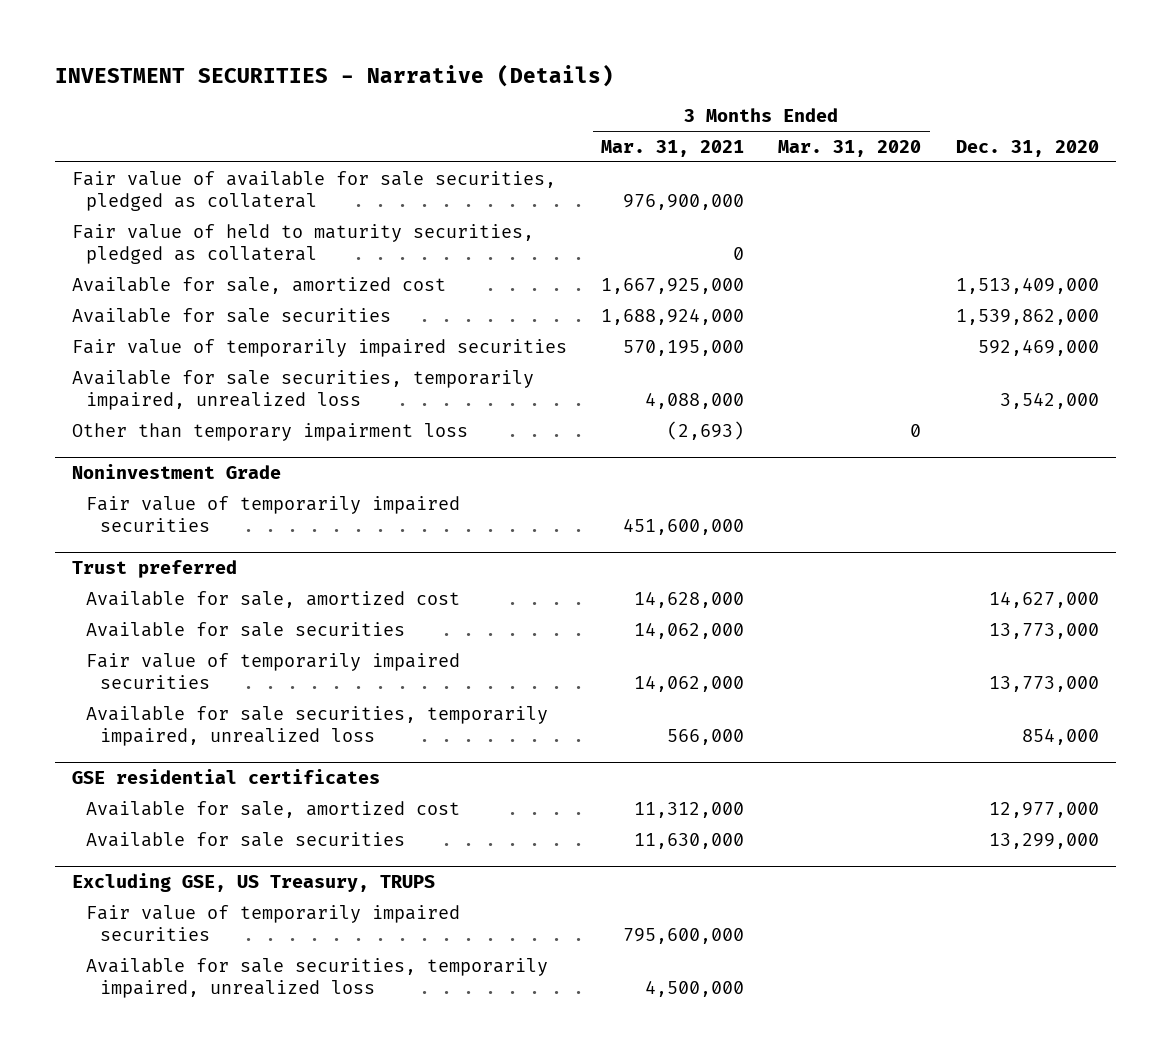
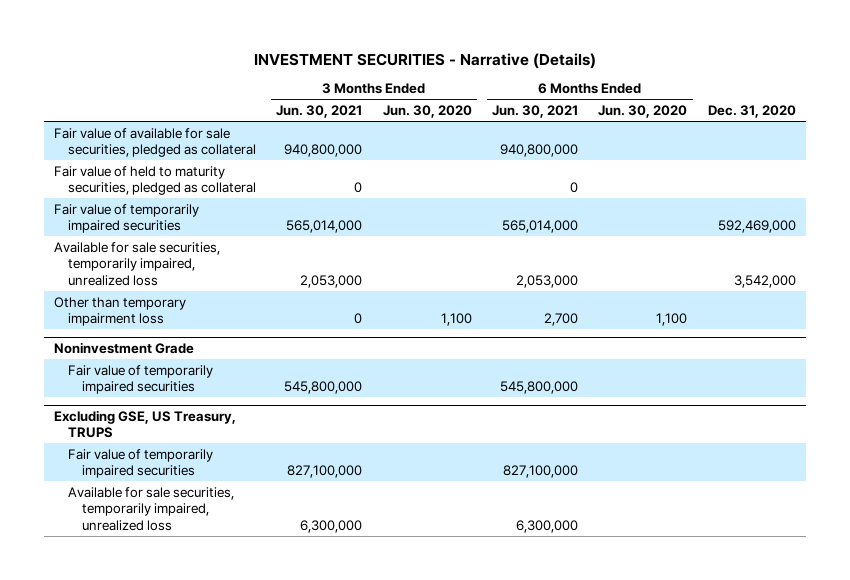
- | 3 Months Ended Mar. 31, 2021 | 3 Months Ended Mar. 31, 2020 | Dec. 31, 2020
+ | 3 Months Ended Jun. 30, 2021 | 3 Months Ended Jun. 30, 2020 | 6 Months Ended Jun. 30, 2021 | 6 Months Ended Jun. 30, 2020 | Dec. 31, 2020
- Available for sale, amortized cost | 1,667,925,000 | | 1,513,409,000
- Available for sale securities | 1,688,924,000 | | 1,539,862,000
- Trust preferred
- Available for sale, amortized cost | 14,628,000 | | 14,627,000
- Available for sale securities | 14,062,000 | | 13,773,000
- Fair value of temporarily impaired securities | 14,062,000 | | 13,773,000
- Available for sale securities, temporarily impaired, unrealized loss | 566,000 | | 854,000
- GSE residential certificates
- Available for sale, amortized cost | 11,312,000 | | 12,977,000
- Available for sale securities | 11,630,000 | | 13,299,000

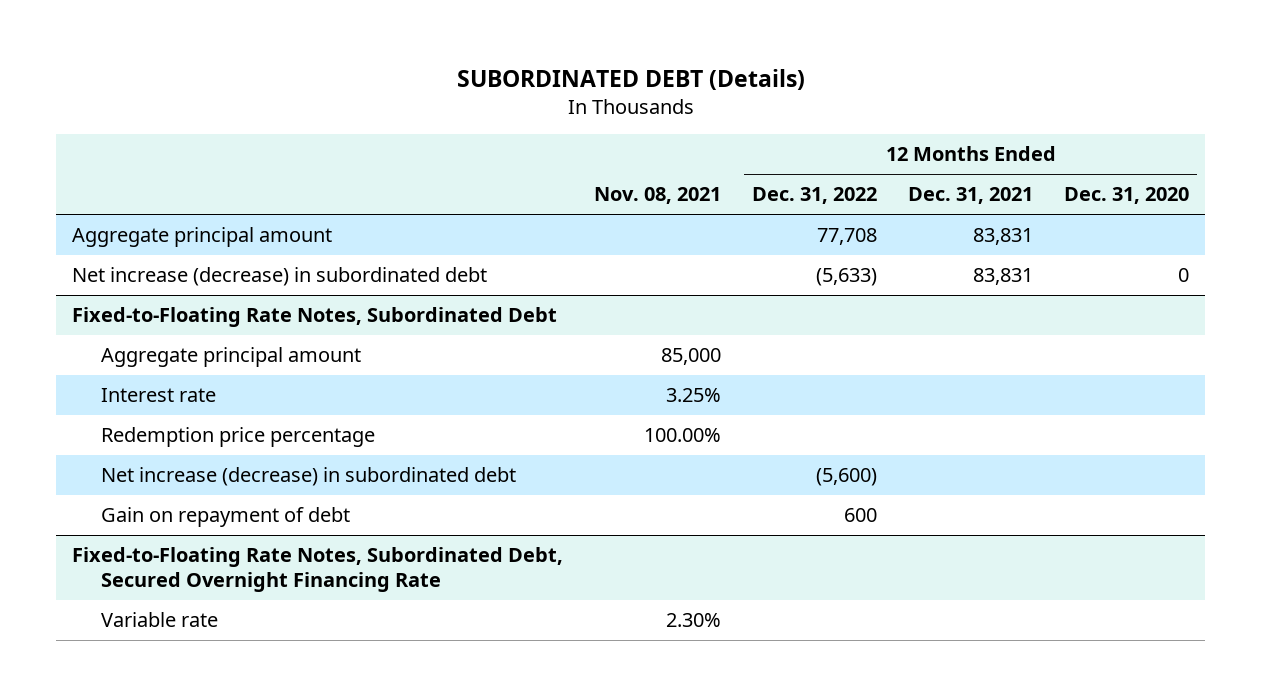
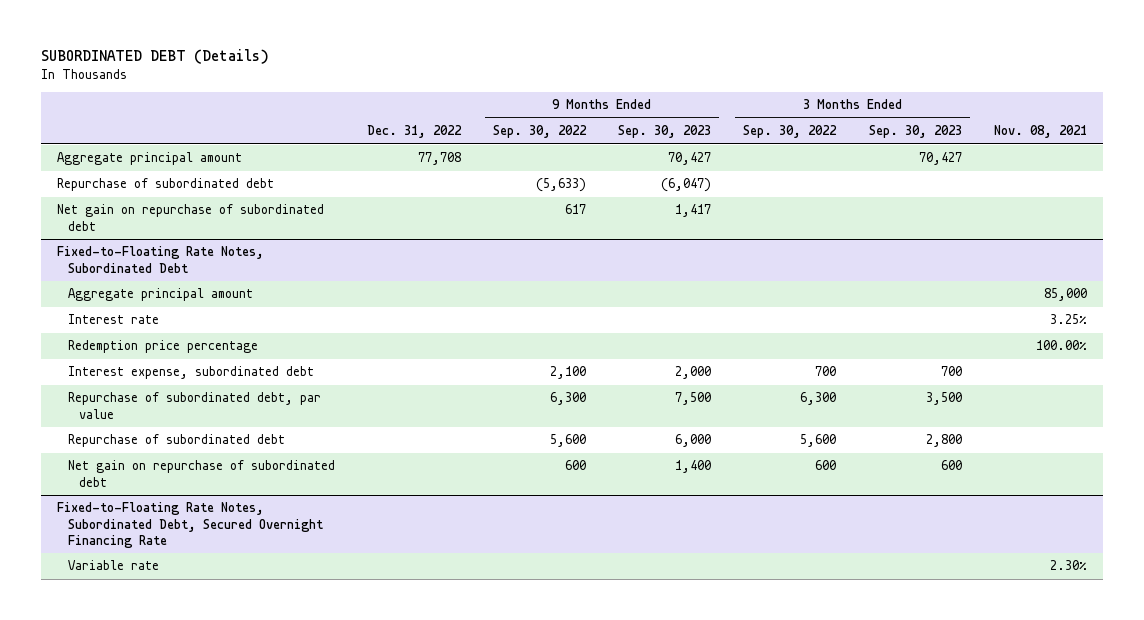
- | Nov. 08, 2021 | 12 Months Ended Dec. 31, 2022 | 12 Months Ended Dec. 31, 2021 | 12 Months Ended Dec. 31, 2020
+ | Dec. 31, 2022 | 9 Months Ended Sep. 30, 2022 | 9 Months Ended Sep. 30, 2023 | 3 Months Ended Sep. 30, 2022 | 3 Months Ended Sep. 30, 2023 | Nov. 08, 2021
- Net increase (decrease) in subordinated debt | | (5,633) | 83,831 | 0
+ Repurchase of subordinated debt | | (5,633) | (6,047) | | |
+ Net gain on repurchase of subordinated debt | | 617 | 1,417 | | |
@ Fixed-to-Floating Rate Notes, Subordinated Debt
- Net increase (decrease) in subordinated debt | | (5,600) | |
- Gain on repayment of debt | | 600 | |
+ Interest expense, subordinated debt | | 2,100 | 2,000 | 700 | 700 |
+ Repurchase of subordinated debt, par value | | 6,300 | 7,500 | 6,300 | 3,500 |
+ Repurchase of subordinated debt | | 5,600 | 6,000 | 5,600 | 2,800 |
+ Net gain on repurchase of subordinated debt | | 600 | 1,400 | 600 | 600 |

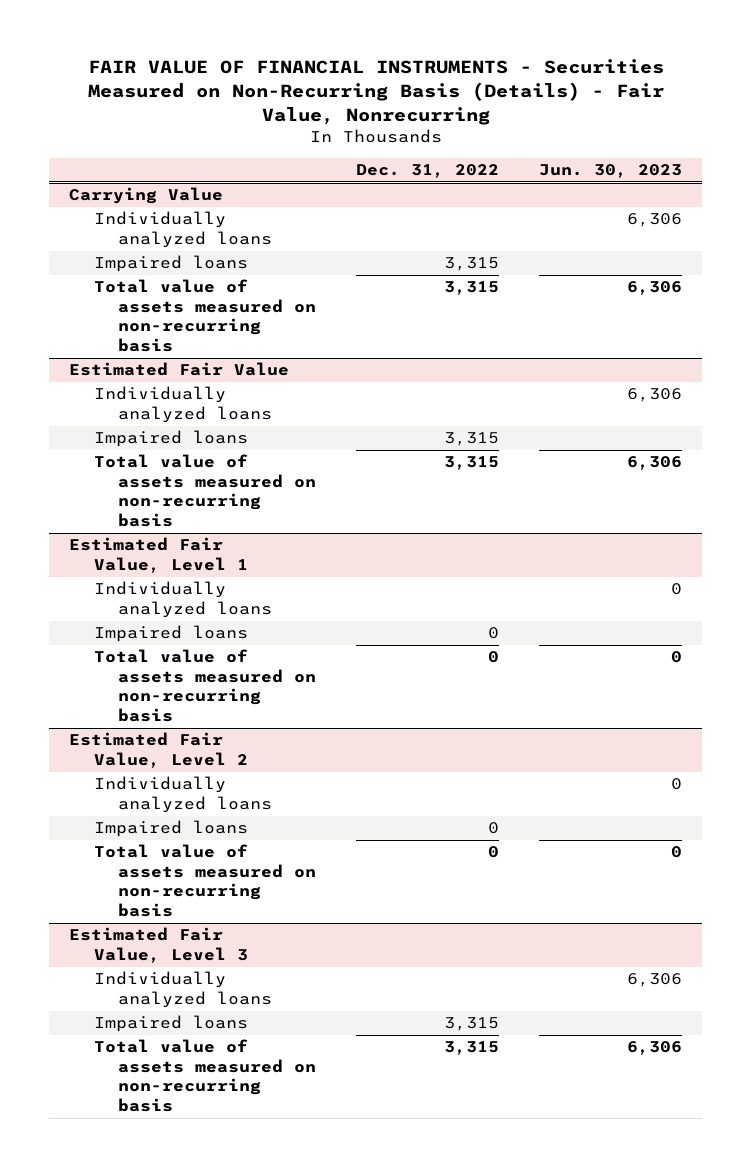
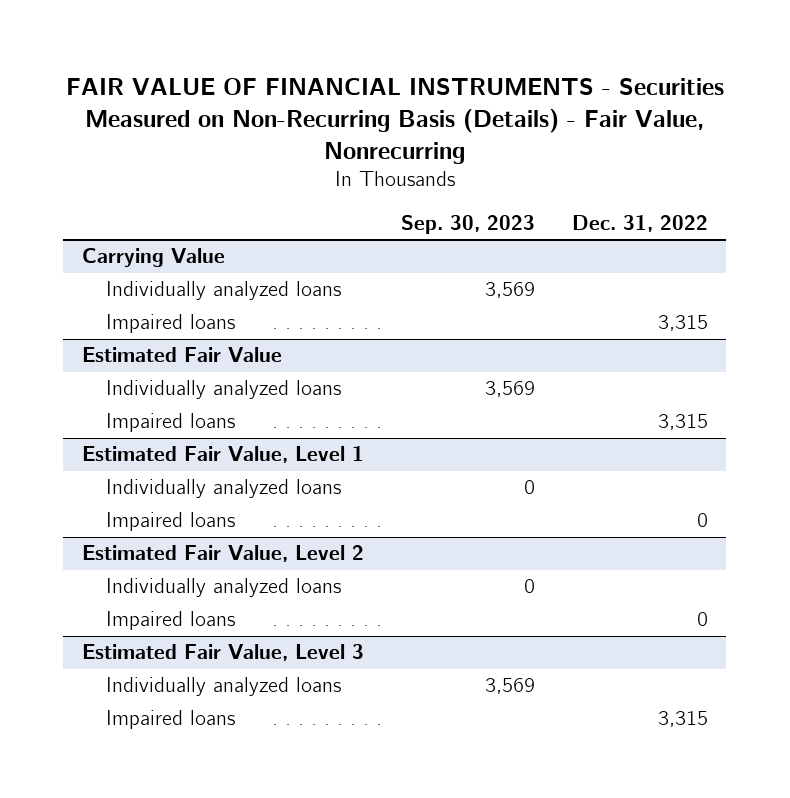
- | Dec. 31, 2022 | Jun. 30, 2023
+ | Sep. 30, 2023 | Dec. 31, 2022
@ Carrying Value
- Total value of assets measured on non-recurring basis | 3,315 | 6,306
@ Estimated Fair Value
- Total value of assets measured on non-recurring basis | 3,315 | 6,306
@ Estimated Fair Value, Level 1
- Total value of assets measured on non-recurring basis | 0 | 0
@ Estimated Fair Value, Level 2
- Total value of assets measured on non-recurring basis | 0 | 0
@ Estimated Fair Value, Level 3
- Total value of assets measured on non-recurring basis | 3,315 | 6,306

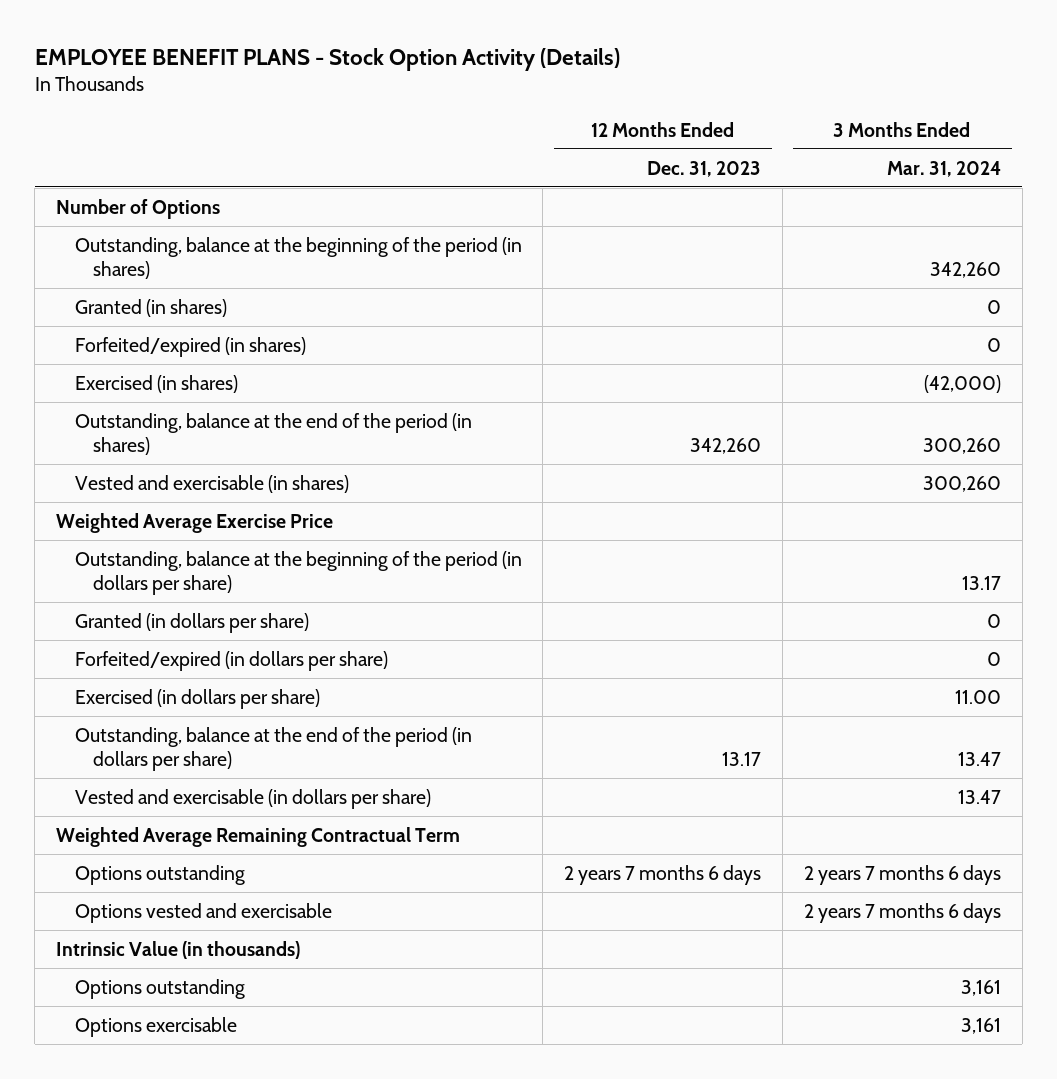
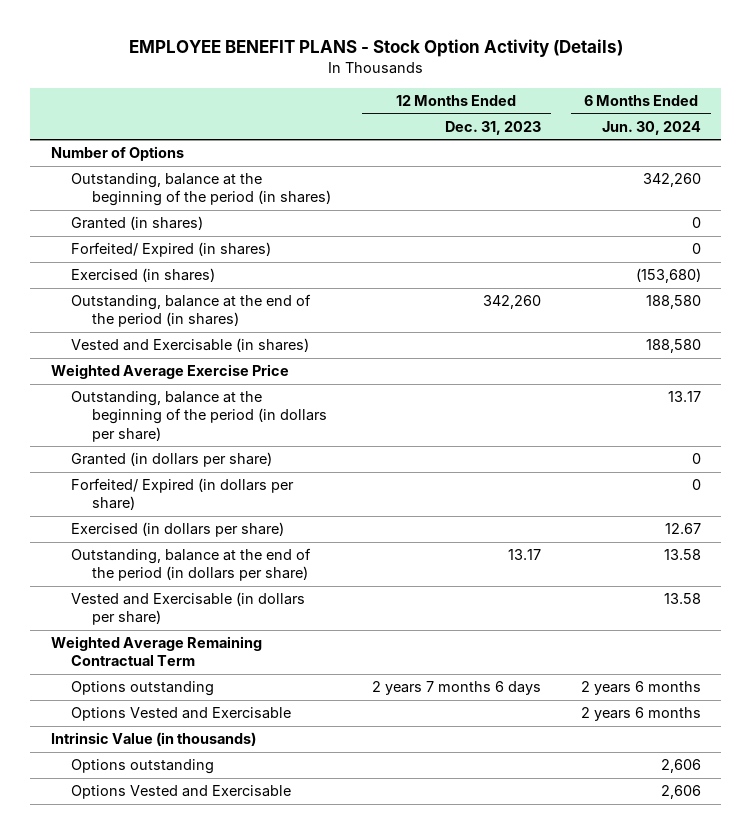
- | 12 Months Ended Dec. 31, 2023 | 3 Months Ended Mar. 31, 2024
+ | 12 Months Ended Dec. 31, 2023 | 6 Months Ended Jun. 30, 2024
- Forfeited/expired (in shares) | | 0
+ Forfeited/ Expired (in shares) | | 0
- Vested and exercisable (in shares) | | 300,260
+ Vested and Exercisable (in shares) | | 188,580
- Forfeited/expired (in dollars per share) | | 0
+ Forfeited/ Expired (in dollars per share) | | 0
- Vested and exercisable (in dollars per share) | | 13.47
+ Vested and Exercisable (in dollars per share) | | 13.58
- Options vested and exercisable | | 2 years 7 months 6 days
+ Options Vested and Exercisable | | 2 years 6 months
- Options exercisable | | 3,161
+ Options Vested and Exercisable | | 2,606

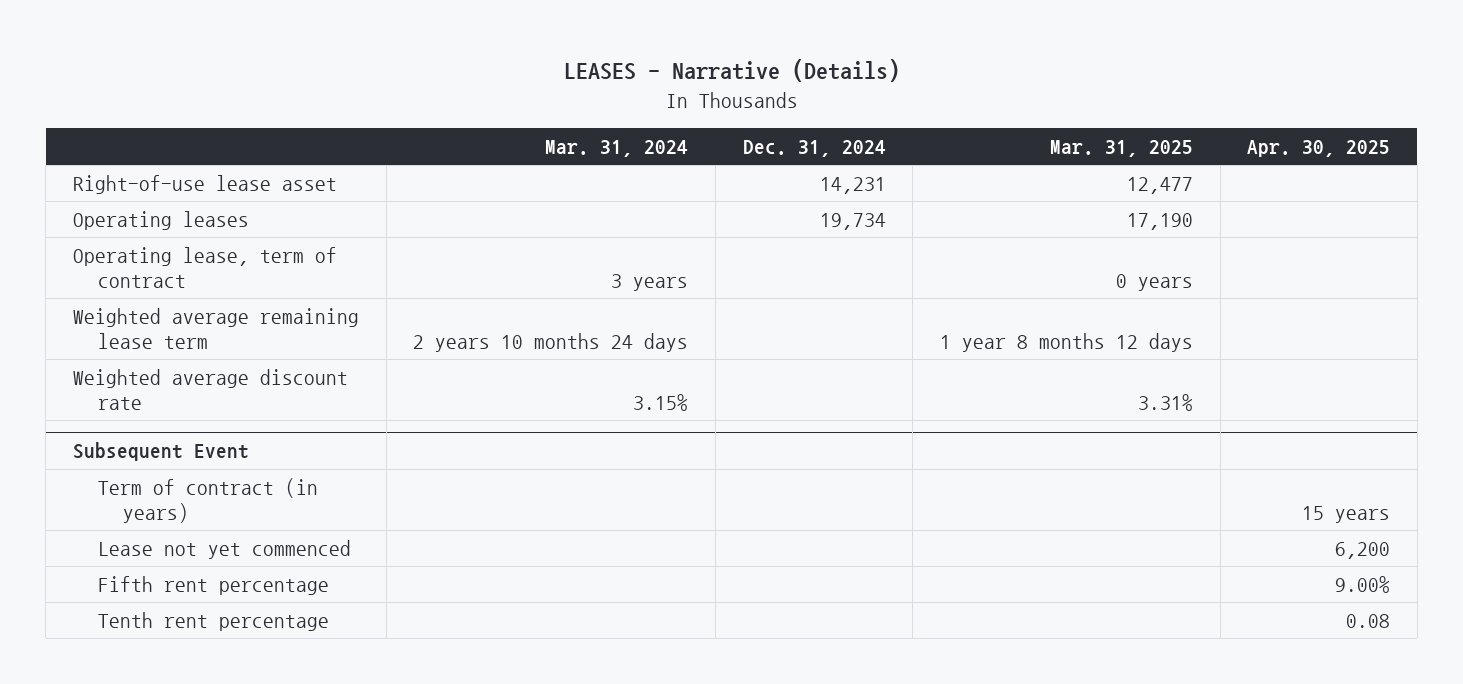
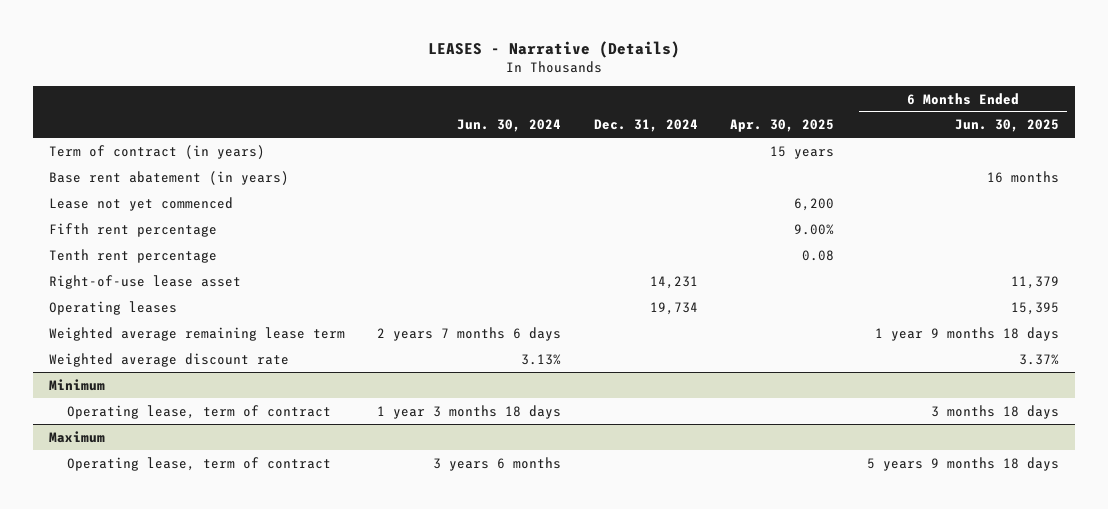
- | Mar. 31, 2024 | Dec. 31, 2024 | Mar. 31, 2025 | Apr. 30, 2025
+ | Jun. 30, 2024 | Dec. 31, 2024 | Apr. 30, 2025 | 6 Months Ended Jun. 30, 2025
+ Term of contract (in years) | | | 15 years |
+ Base rent abatement (in years) | | | | 16 months
+ Lease not yet commenced | | | 6,200 |
+ Fifth rent percentage | | | 9.00% |
+ Tenth rent percentage | | | 0.08 |
- Operating lease, term of contract | 3 years | | 0 years |
- Subsequent Event
- Term of contract (in years) | | | | 15 years
- Lease not yet commenced | | | | 6,200
- Fifth rent percentage | | | | 9.00%
- Tenth rent percentage | | | | 0.08
+ Minimum
+ Operating lease, term of contract | 1 year 3 months 18 days | | | 3 months 18 days
+ Maximum
+ Operating lease, term of contract | 3 years 6 months | | | 5 years 9 months 18 days

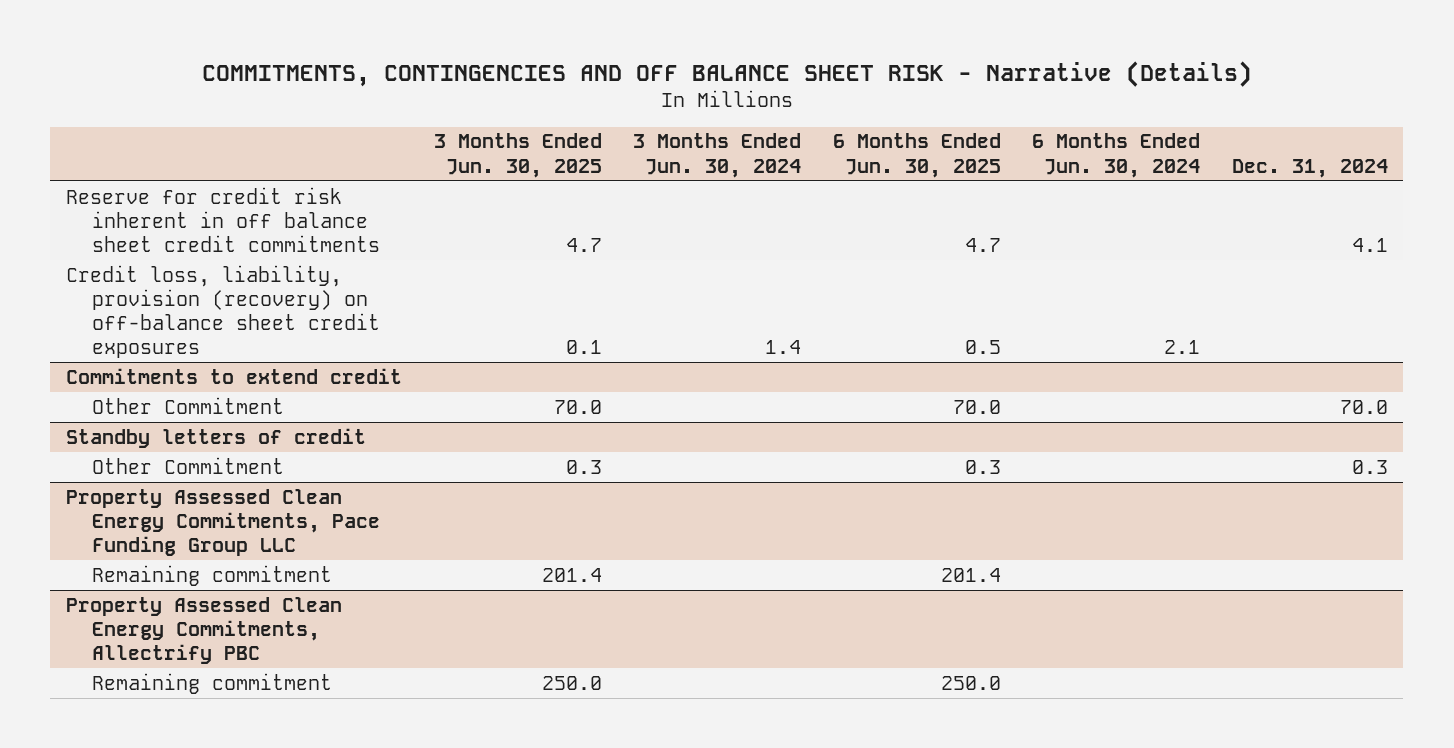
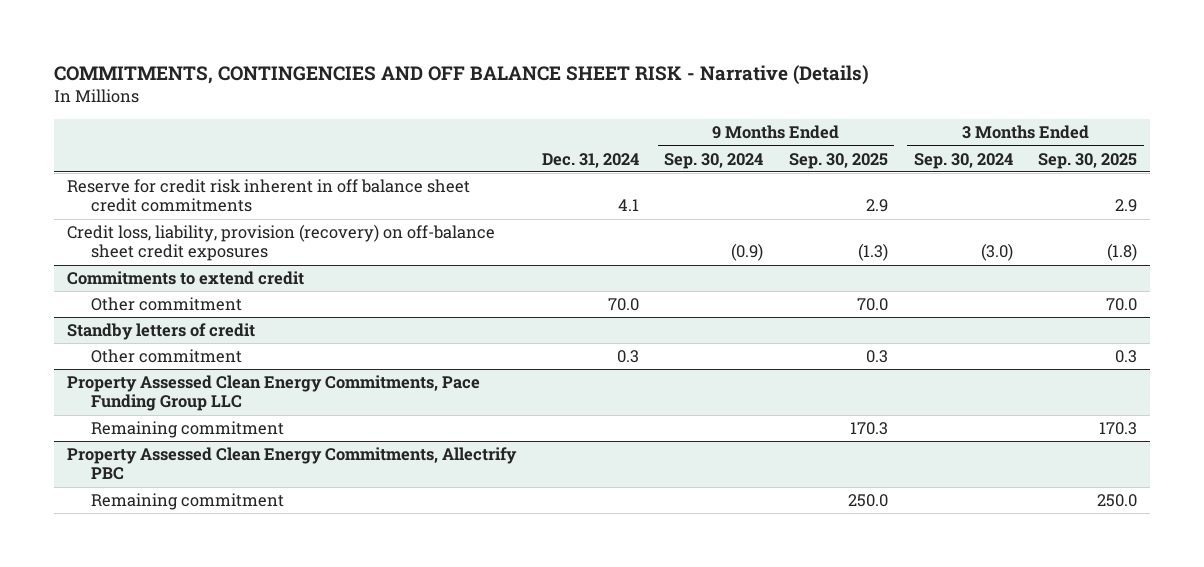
- | 3 Months Ended Jun. 30, 2025 | 3 Months Ended Jun. 30, 2024 | 6 Months Ended Jun. 30, 2025 | 6 Months Ended Jun. 30, 2024 | Dec. 31, 2024
+ | Dec. 31, 2024 | 9 Months Ended Sep. 30, 2024 | 9 Months Ended Sep. 30, 2025 | 3 Months Ended Sep. 30, 2024 | 3 Months Ended Sep. 30, 2025
@ Commitments to extend credit
- Other Commitment | 70.0 | | 70.0 | | 70.0
+ Other commitment | 70.0 | | 70.0 | | 70.0
@ Standby letters of credit
- Other Commitment | 0.3 | | 0.3 | | 0.3
+ Other commitment | 0.3 | | 0.3 | | 0.3

